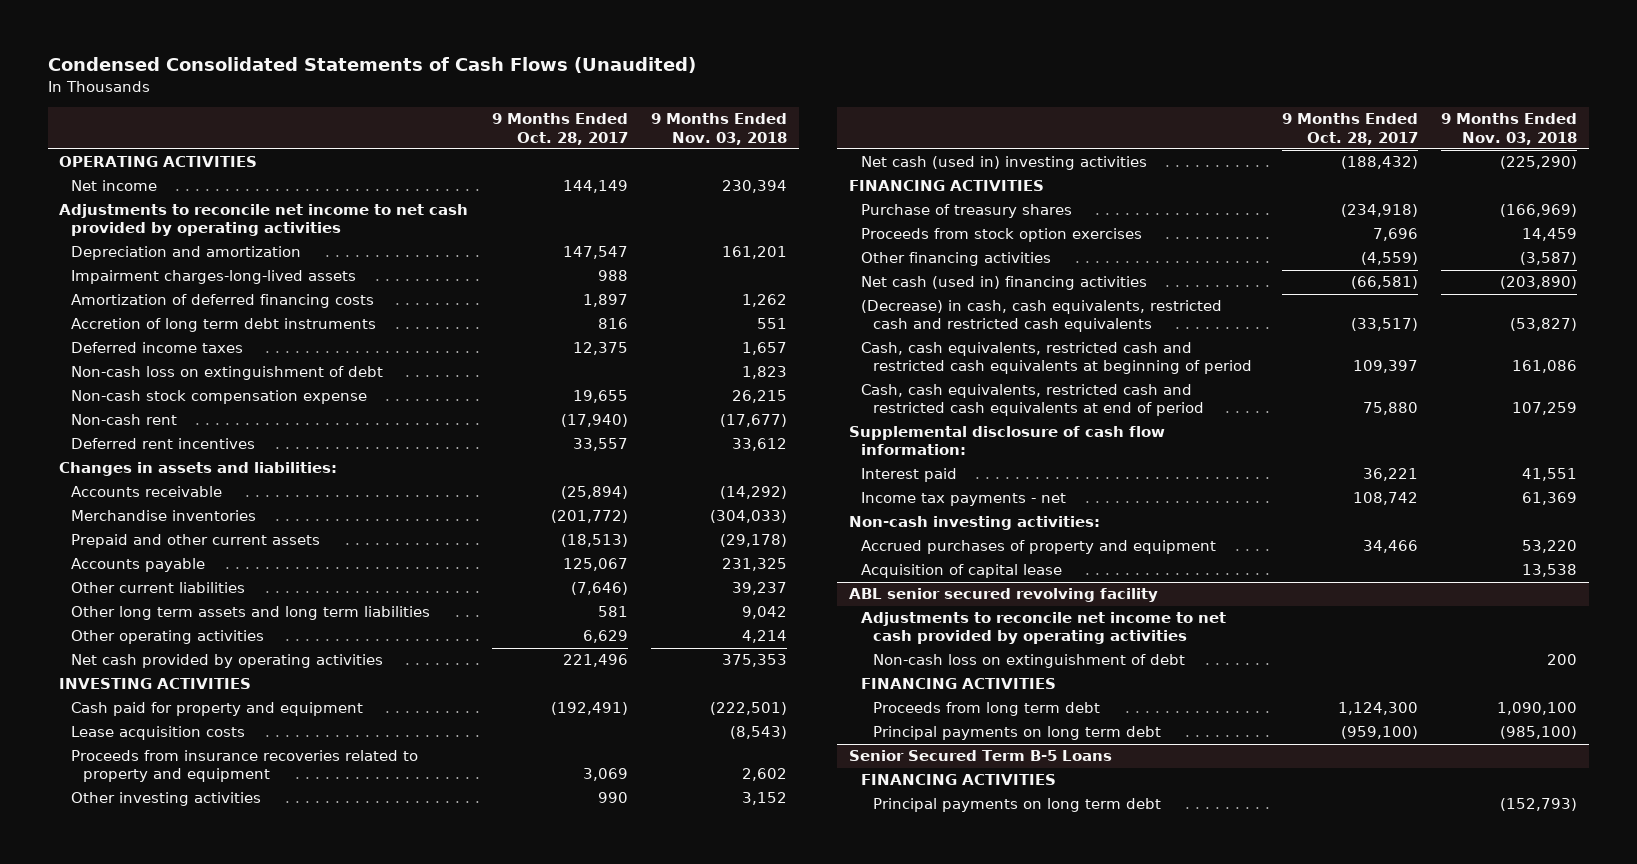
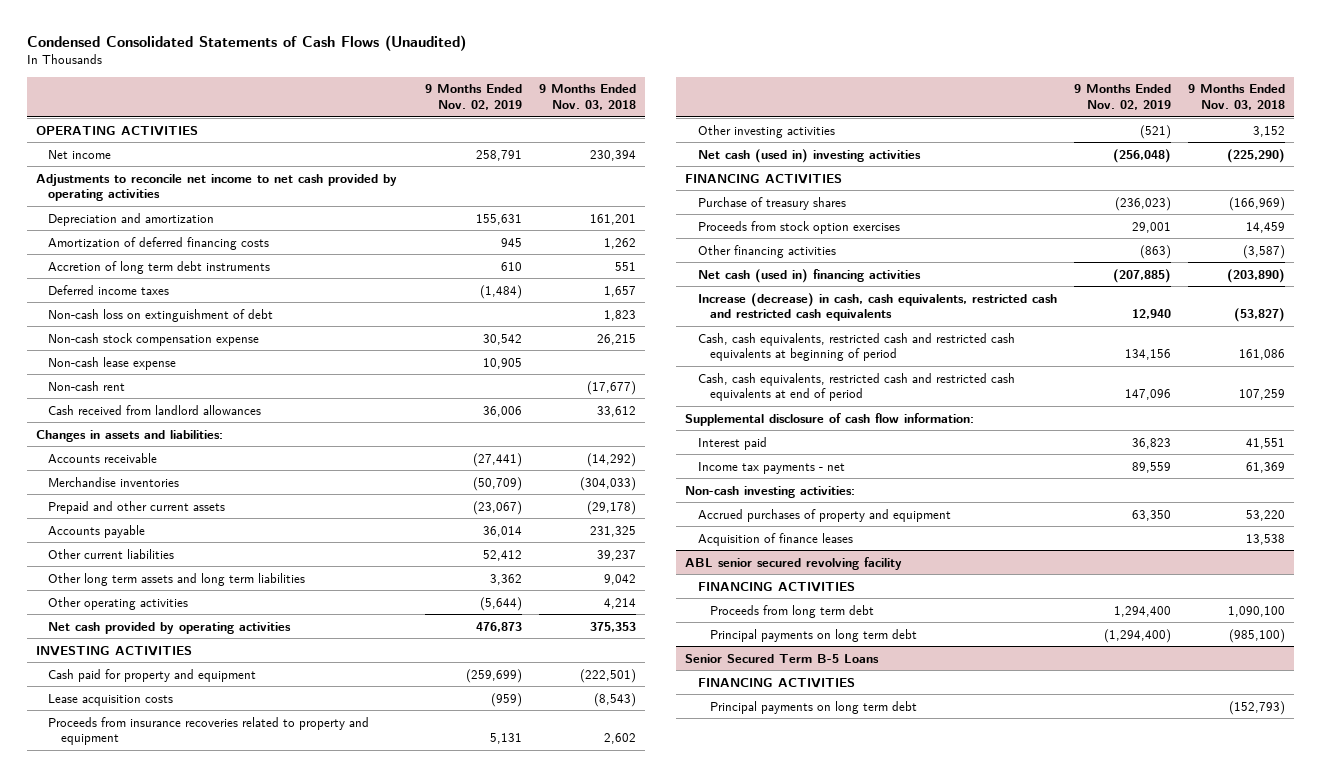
- | 9 Months Ended Oct. 28, 2017 | 9 Months Ended Nov. 03, 2018
+ | 9 Months Ended Nov. 02, 2019 | 9 Months Ended Nov. 03, 2018
- Impairment charges-long-lived assets | 988 |
+ Non-cash lease expense | 10,905 |
- Deferred rent incentives | 33,557 | 33,612
+ Cash received from landlord allowances | 36,006 | 33,612
- (Decrease) in cash, cash equivalents, restricted cash and restricted cash equivalents | (33,517) | (53,827)
+ Increase (decrease) in cash, cash equivalents, restricted cash and restricted cash equivalents | 12,940 | (53,827)
- Acquisition of capital lease | | 13,538
+ Acquisition of finance leases | | 13,538
@ ABL senior secured revolving facility
- Adjustments to reconcile net income to net cash provided by operating activities
- Non-cash loss on extinguishment of debt | | 200

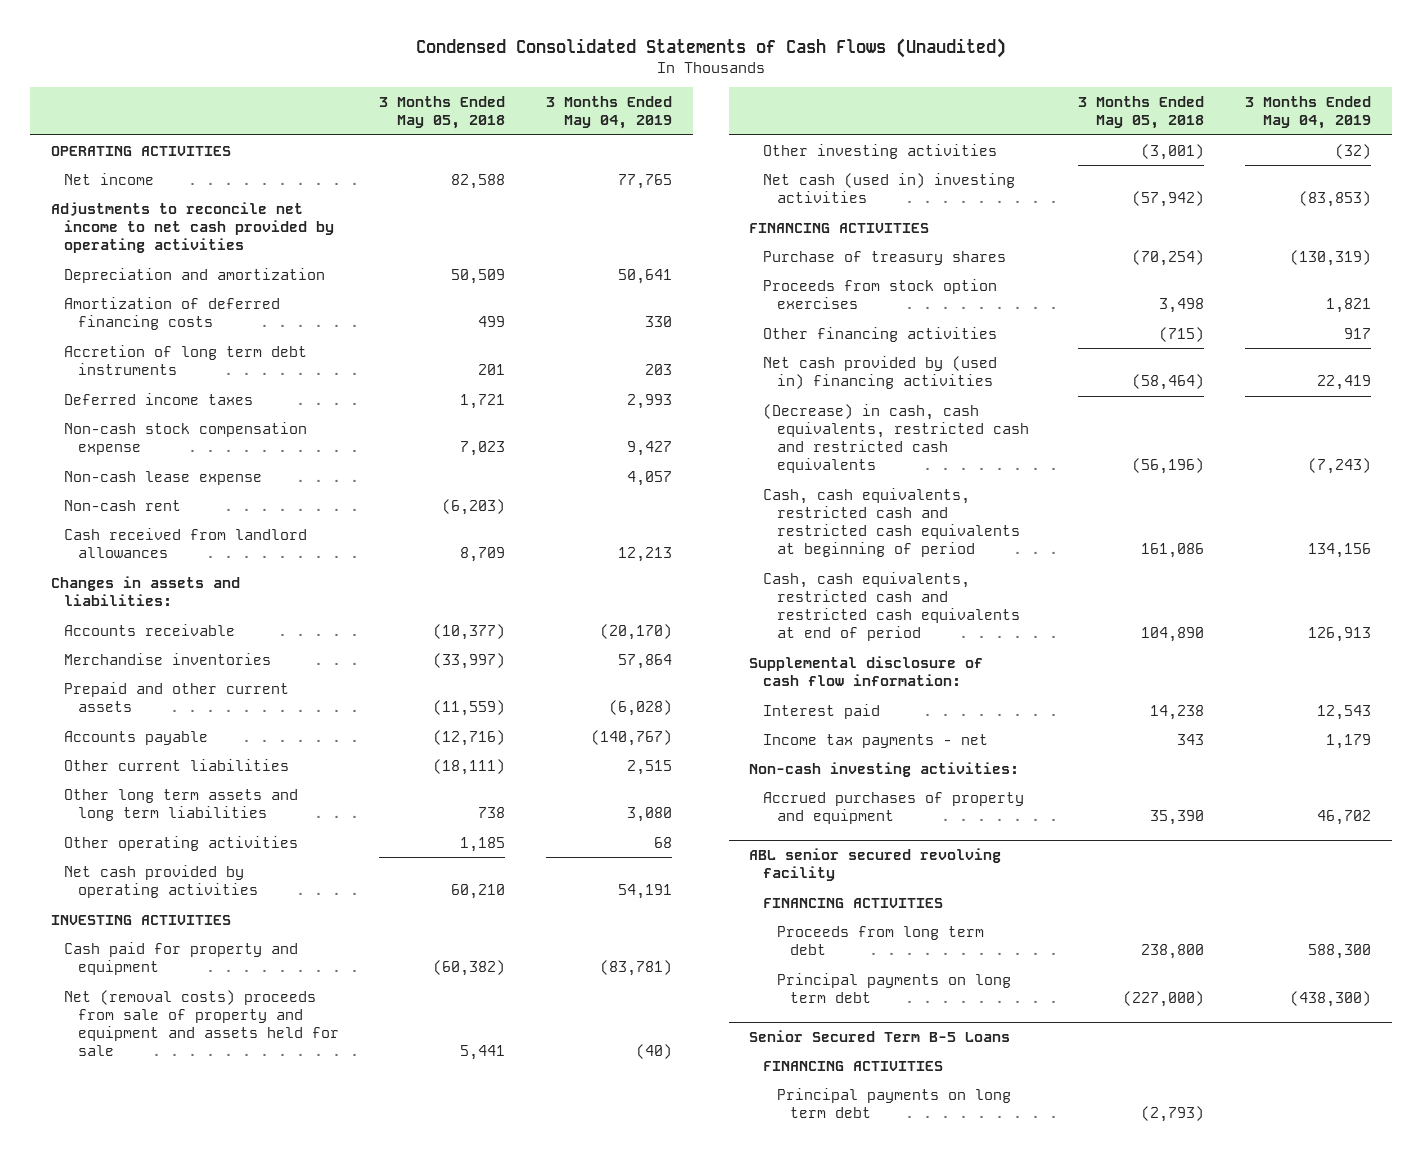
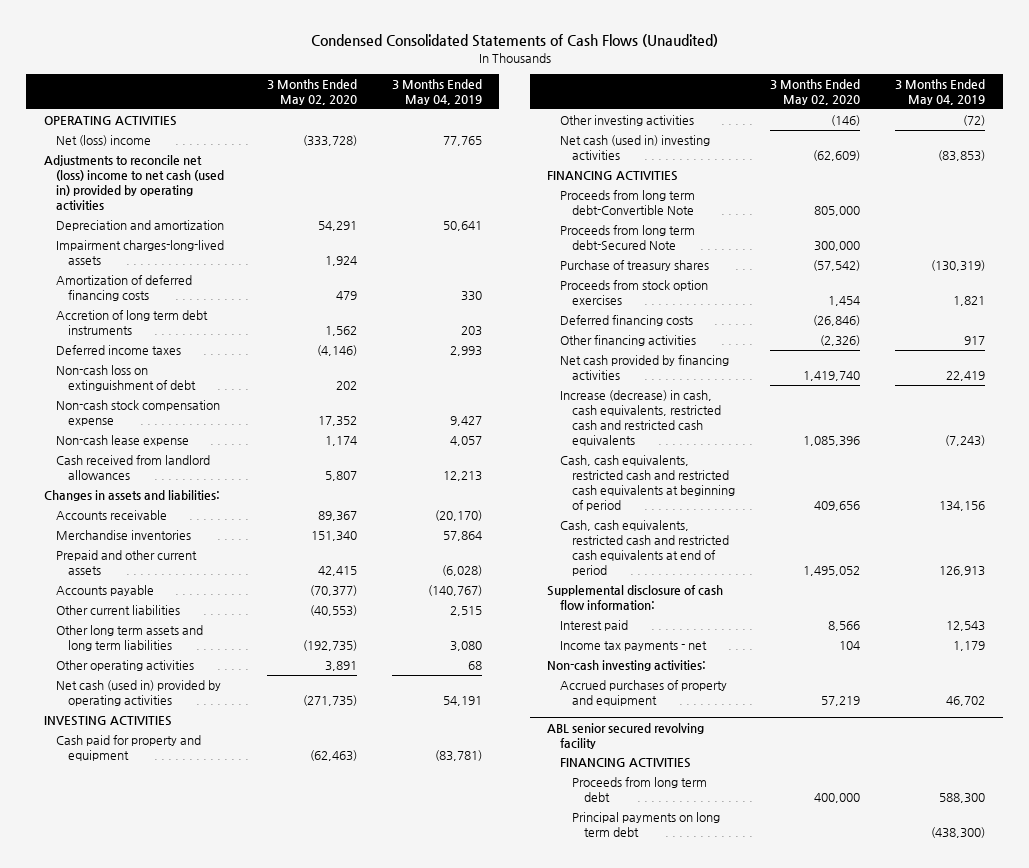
- | 3 Months Ended May 05, 2018 | 3 Months Ended May 04, 2019
+ | 3 Months Ended May 02, 2020 | 3 Months Ended May 04, 2019
- Net income | 82,588 | 77,765
- Adjustments to reconcile net income to net cash provided by operating activities
+ Net (loss) income | (333,728) | 77,765
+ Adjustments to reconcile net (loss) income to net cash (used in) provided by operating activities
+ Impairment charges-long-lived assets | 1,924 |
+ Non-cash loss on extinguishment of debt | 202 |
- Non-cash rent | (6,203) |
- Net cash provided by operating activities | 60,210 | 54,191
+ Net cash (used in) provided by operating activities | (271,735) | 54,191
- Net (removal costs) proceeds from sale of property and equipment and assets held for sale | 5,441 | (40)
- Other investing activities | (3,001) | (32)
+ Other investing activities | (146) | (72)
+ Proceeds from long term debt-Convertible Note | 805,000 |
+ Proceeds from long term debt-Secured Note | 300,000 |
+ Deferred financing costs | (26,846) |
- Net cash provided by (used in) financing activities | (58,464) | 22,419
- (Decrease) in cash, cash equivalents, restricted cash and restricted cash equivalents | (56,196) | (7,243)
+ Net cash provided by financing activities | 1,419,740 | 22,419
+ Increase (decrease) in cash, cash equivalents, restricted cash and restricted cash equivalents | 1,085,396 | (7,243)
- Senior Secured Term B-5 Loans
- FINANCING ACTIVITIES
- Principal payments on long term debt | (2,793) |

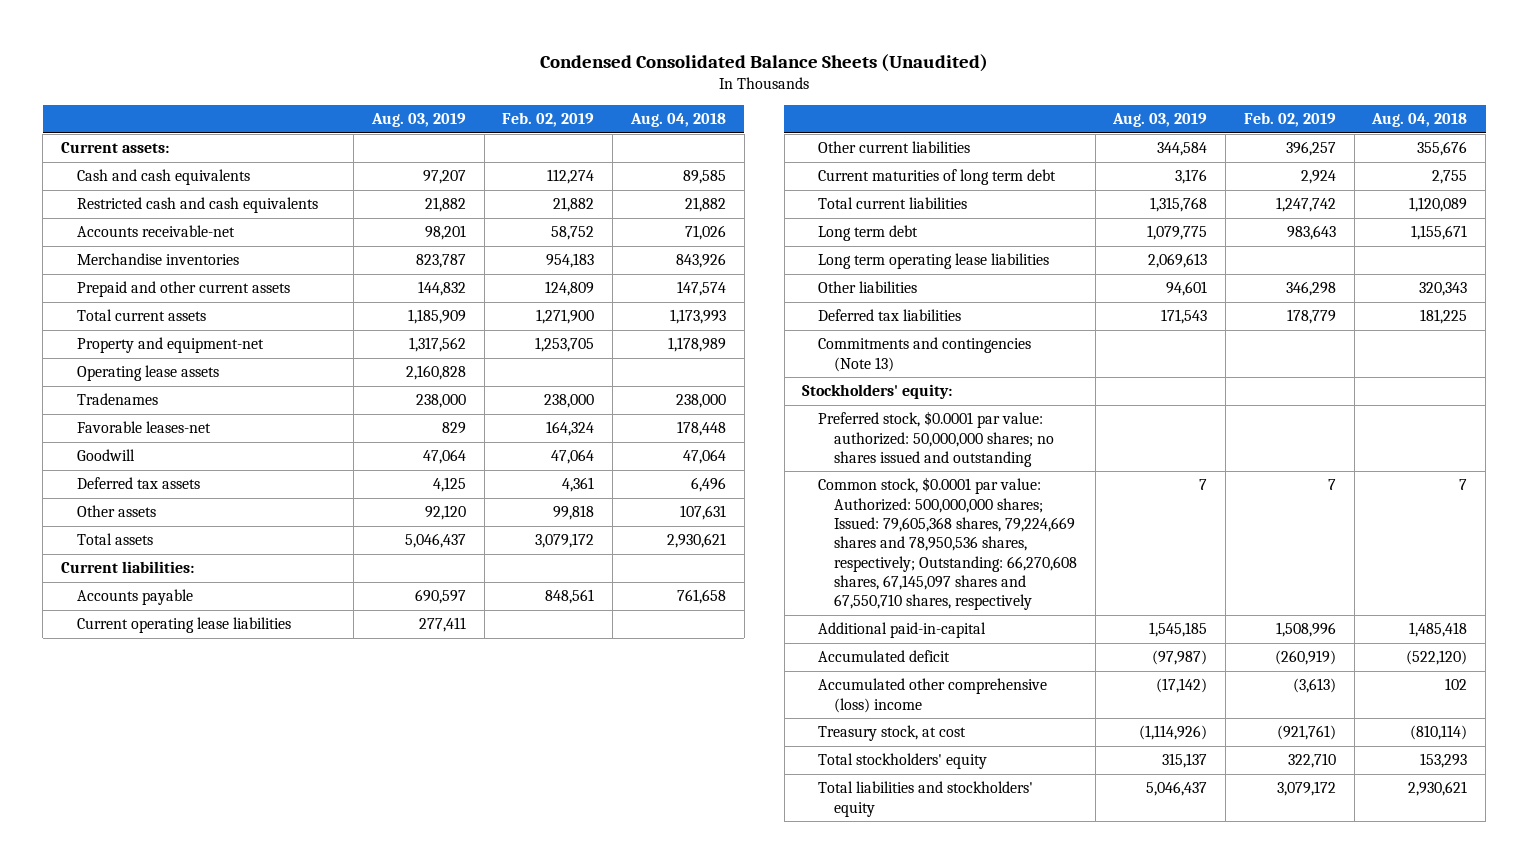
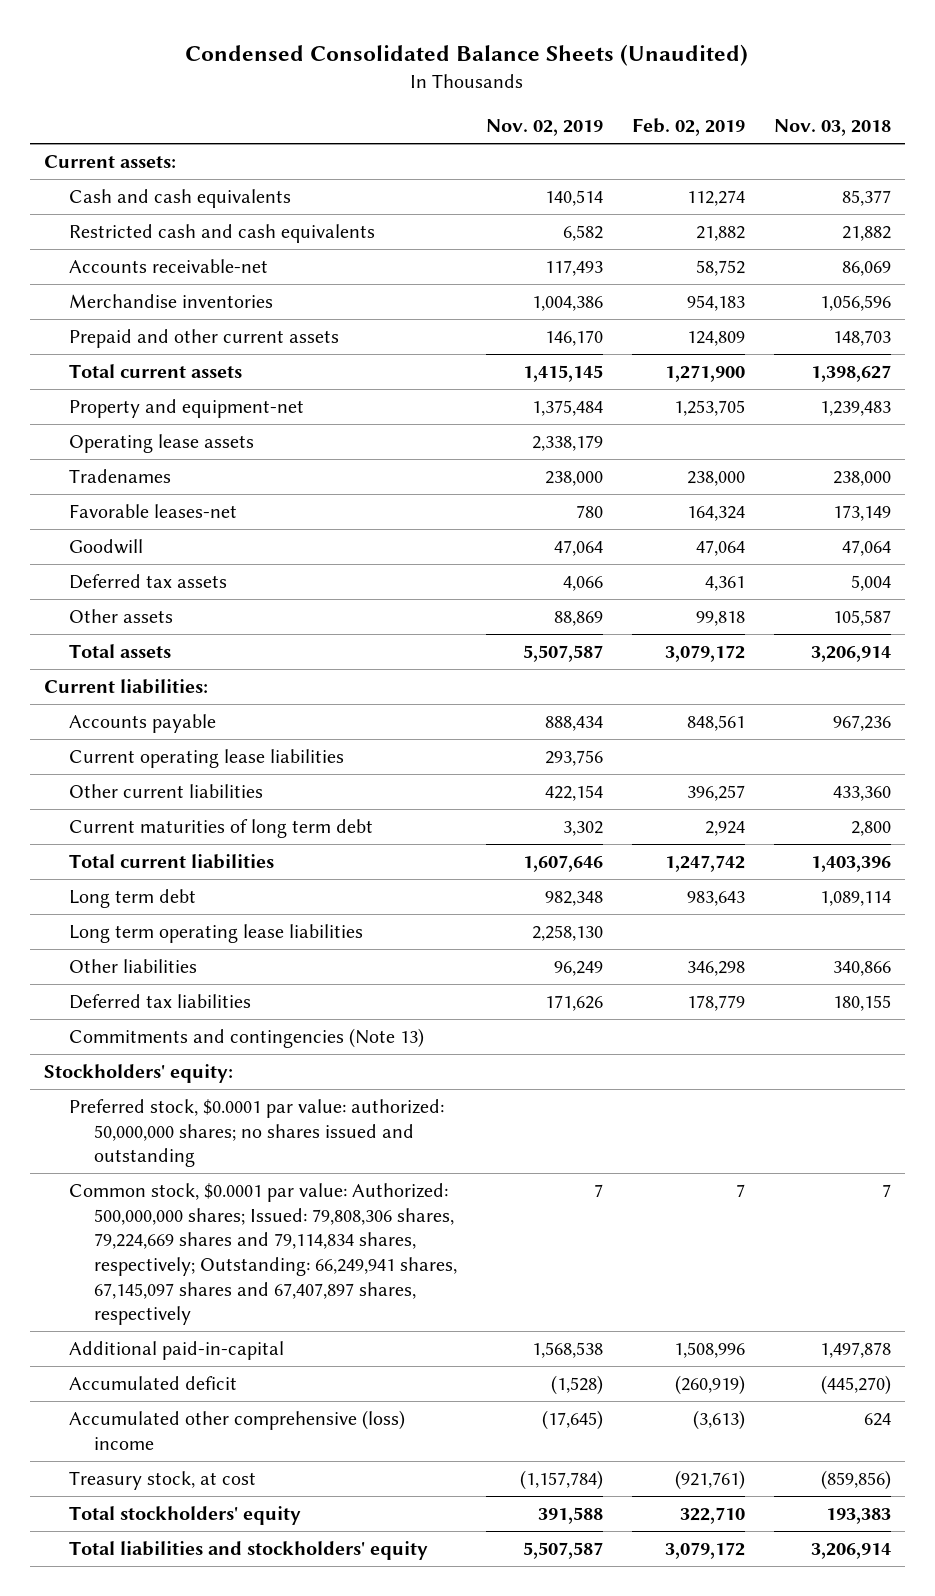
- | Aug. 03, 2019 | Feb. 02, 2019 | Aug. 04, 2018
+ | Nov. 02, 2019 | Feb. 02, 2019 | Nov. 03, 2018
- Common stock, $0.0001 par value: Authorized: 500,000,000 shares; Issued: 79,605,368 shares, 79,224,669 shares and 78,950,536 shares, respectively; Outstanding: 66,270,608 shares, 67,145,097 shares and 67,550,710 shares, respectively | 7 | 7 | 7
+ Common stock, $0.0001 par value: Authorized: 500,000,000 shares; Issued: 79,808,306 shares, 79,224,669 shares and 79,114,834 shares, respectively; Outstanding: 66,249,941 shares, 67,145,097 shares and 67,407,897 shares, respectively | 7 | 7 | 7

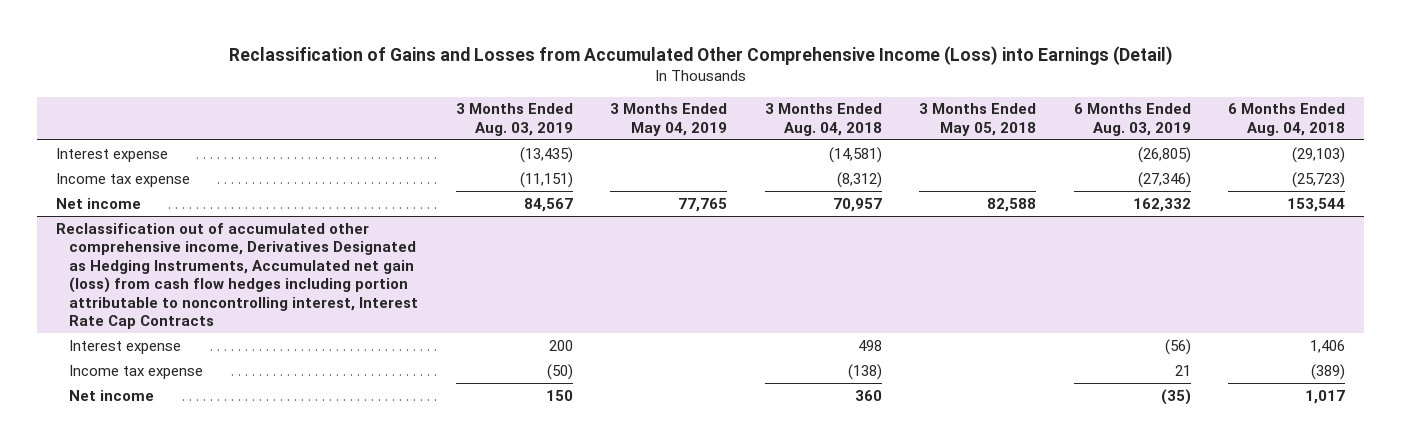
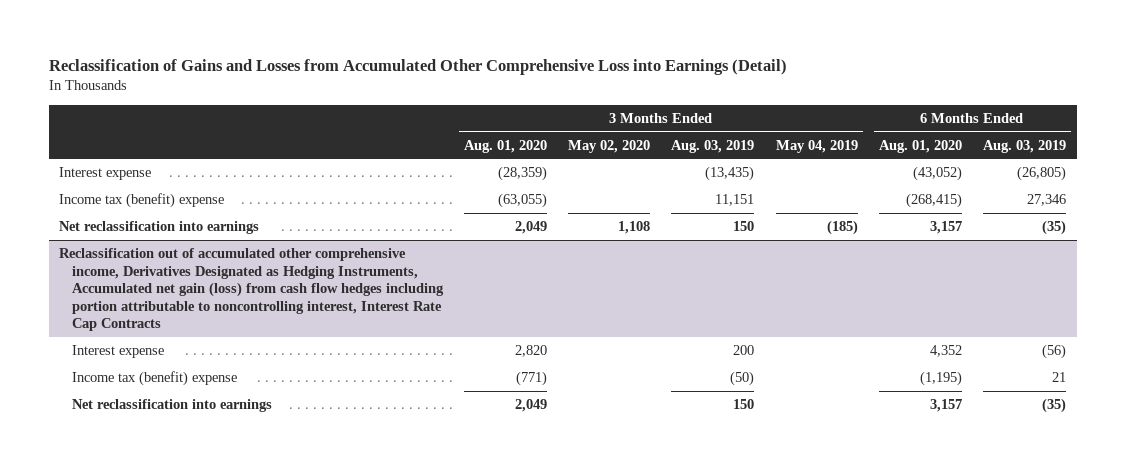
- Reclassification of Gains and Losses from Accumulated Other Comprehensive Income (Loss) into Earnings (Detail)
+ Reclassification of Gains and Losses from Accumulated Other Comprehensive Loss into Earnings (Detail)
- | 3 Months Ended Aug. 03, 2019 | 3 Months Ended May 04, 2019 | 3 Months Ended Aug. 04, 2018 | 3 Months Ended May 05, 2018 | 6 Months Ended Aug. 03, 2019 | 6 Months Ended Aug. 04, 2018
+ | 3 Months Ended Aug. 01, 2020 | 3 Months Ended May 02, 2020 | 3 Months Ended Aug. 03, 2019 | 3 Months Ended May 04, 2019 | 6 Months Ended Aug. 01, 2020 | 6 Months Ended Aug. 03, 2019
- Income tax expense | (11,151) | | (8,312) | | (27,346) | (25,723)
- Net income | 84,567 | 77,765 | 70,957 | 82,588 | 162,332 | 153,544
+ Income tax (benefit) expense | (63,055) | | 11,151 | | (268,415) | 27,346
+ Net reclassification into earnings | 2,049 | 1,108 | 150 | (185) | 3,157 | (35)
@ Reclassification out of accumulated other comprehensive income, Derivatives Designated as Hedging Instruments, Accumulated net gain (loss) from cash flow hedges including portion attributable to noncontrolling interest, Interest Rate Cap Contracts
- Income tax expense | (50) | | (138) | | 21 | (389)
- Net income | 150 | | 360 | | (35) | 1,017
+ Income tax (benefit) expense | (771) | | (50) | | (1,195) | 21
+ Net reclassification into earnings | 2,049 | | 150 | | 3,157 | (35)

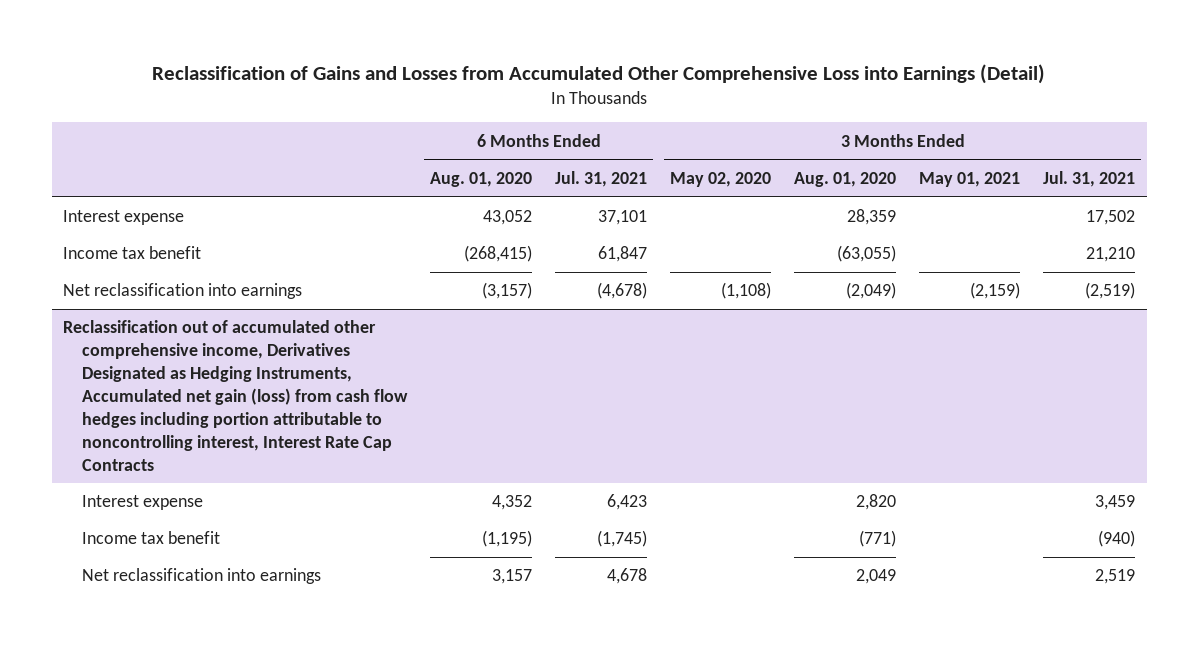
- | 3 Months Ended Aug. 01, 2020 | 3 Months Ended May 02, 2020 | 3 Months Ended Aug. 03, 2019 | 3 Months Ended May 04, 2019 | 6 Months Ended Aug. 01, 2020 | 6 Months Ended Aug. 03, 2019
+ | 6 Months Ended Aug. 01, 2020 | 6 Months Ended Jul. 31, 2021 | 3 Months Ended May 02, 2020 | 3 Months Ended Aug. 01, 2020 | 3 Months Ended May 01, 2021 | 3 Months Ended Jul. 31, 2021
- Interest expense | (28,359) | | (13,435) | | (43,052) | (26,805)
- Income tax (benefit) expense | (63,055) | | 11,151 | | (268,415) | 27,346
- Net reclassification into earnings | 2,049 | 1,108 | 150 | (185) | 3,157 | (35)
+ Interest expense | 43,052 | 37,101 | | 28,359 | | 17,502
+ Income tax benefit | (268,415) | 61,847 | | (63,055) | | 21,210
+ Net reclassification into earnings | (3,157) | (4,678) | (1,108) | (2,049) | (2,159) | (2,519)
@ Reclassification out of accumulated other comprehensive income, Derivatives Designated as Hedging Instruments, Accumulated net gain (loss) from cash flow hedges including portion attributable to noncontrolling interest, Interest Rate Cap Contracts
- Income tax (benefit) expense | (771) | | (50) | | (1,195) | 21
+ Income tax benefit | (1,195) | (1,745) | | (771) | | (940)

